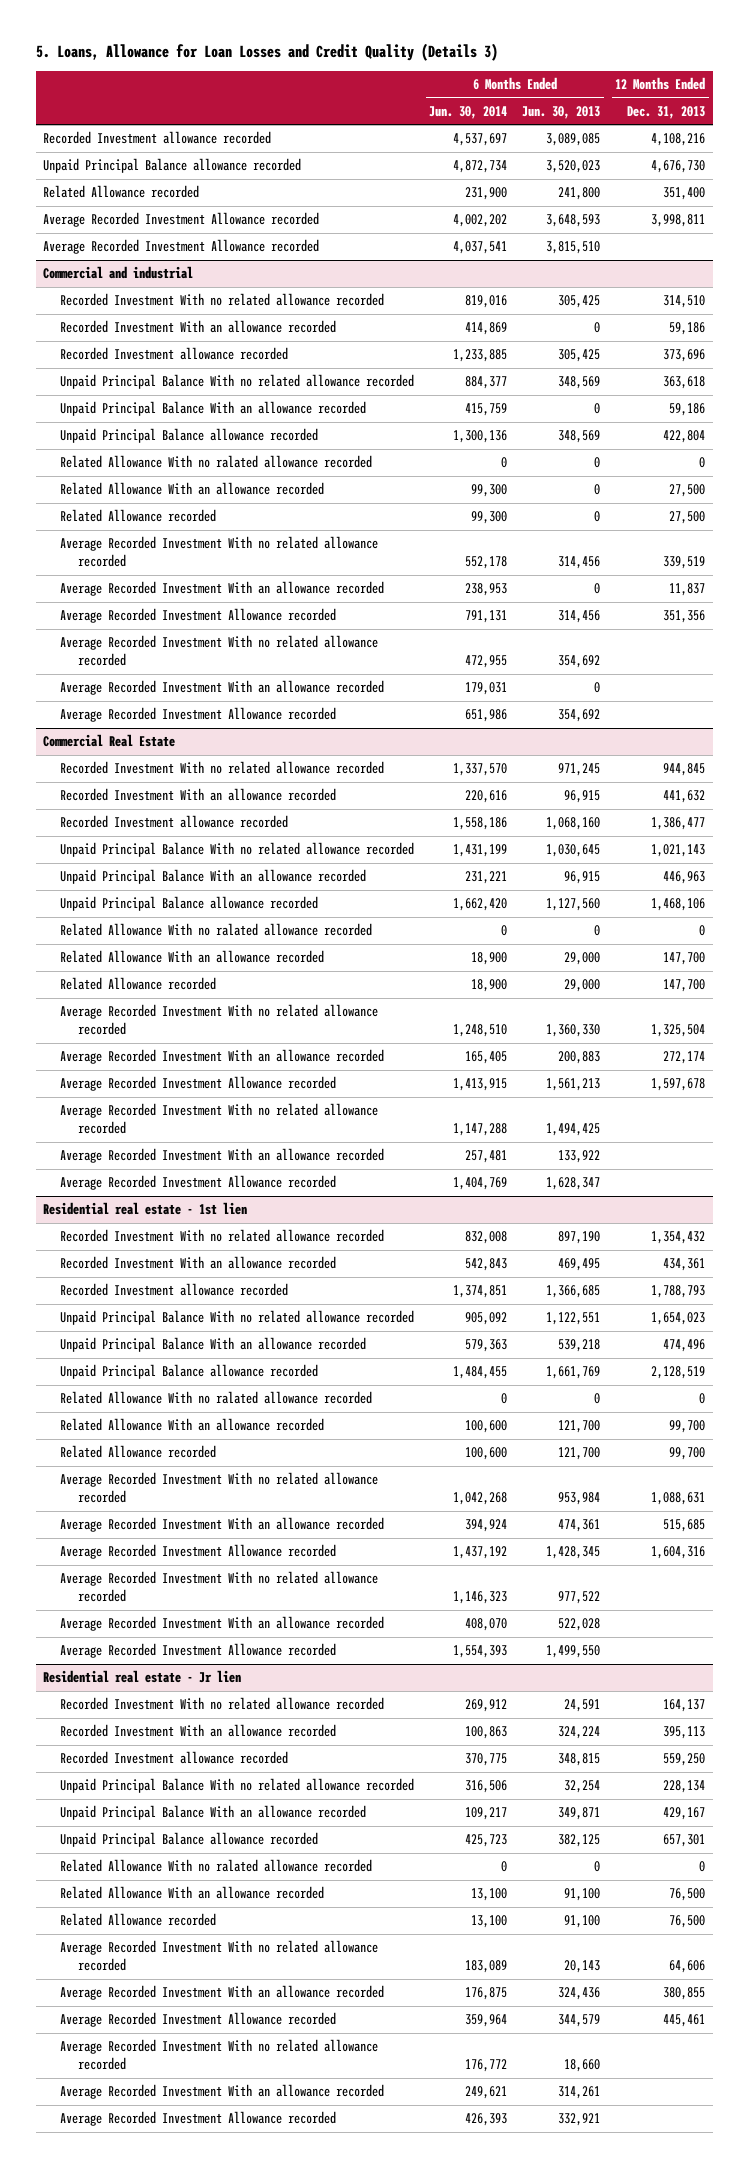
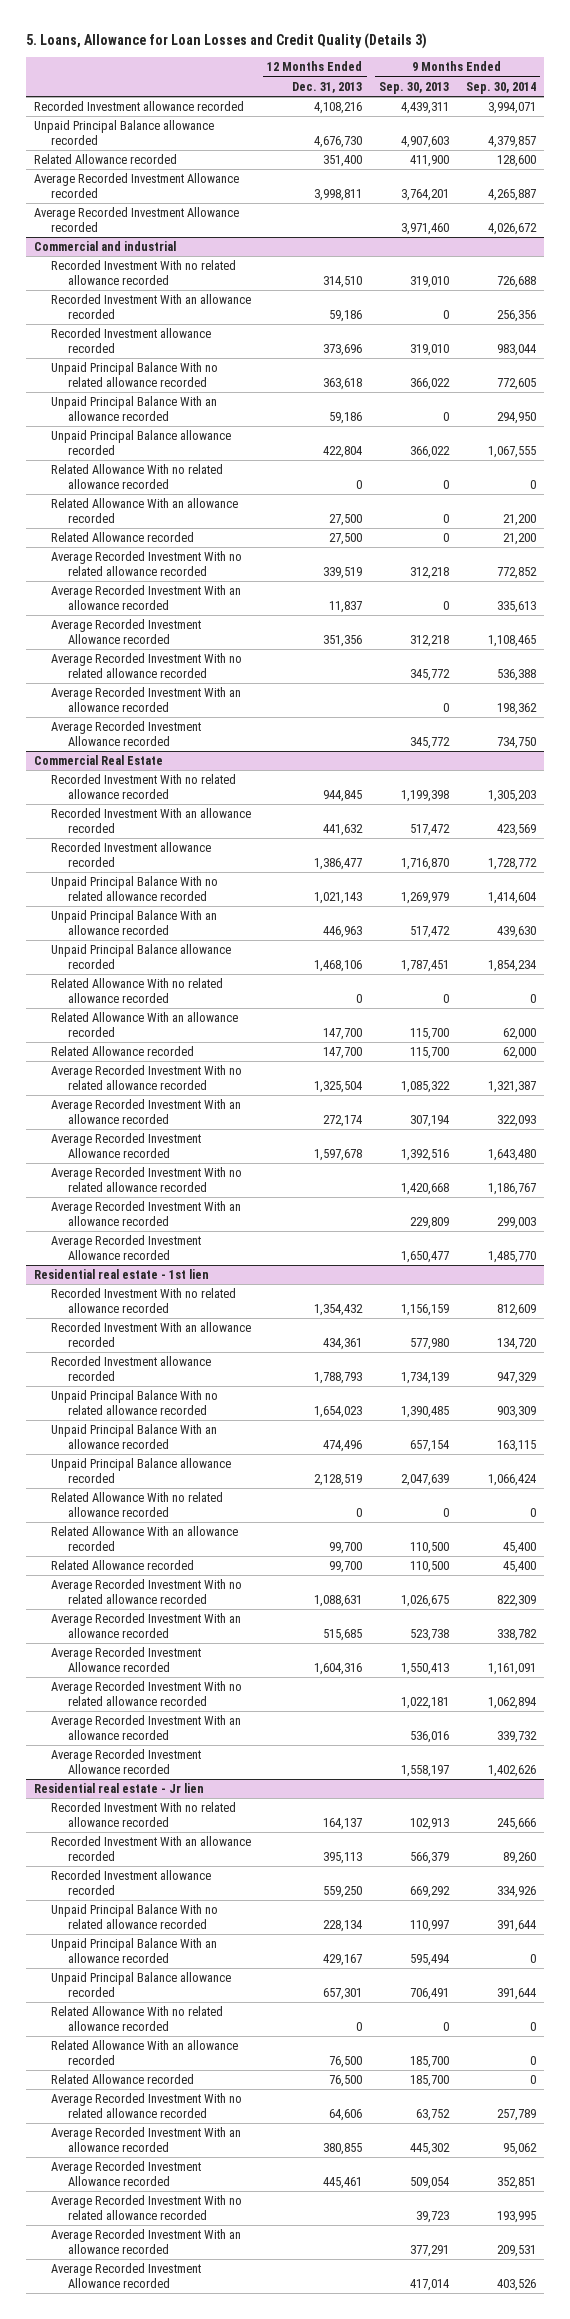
- | 6 Months Ended Jun. 30, 2014 | 6 Months Ended Jun. 30, 2013 | 12 Months Ended Dec. 31, 2013
+ | 12 Months Ended Dec. 31, 2013 | 9 Months Ended Sep. 30, 2013 | 9 Months Ended Sep. 30, 2014
@ Commercial and industrial
- Related Allowance With no ralated allowance recorded | 0 | 0 | 0
+ Related Allowance With no related allowance recorded | 0 | 0 | 0
@ Commercial Real Estate
- Related Allowance With no ralated allowance recorded | 0 | 0 | 0
+ Related Allowance With no related allowance recorded | 0 | 0 | 0
@ Residential real estate - 1st lien
- Related Allowance With no ralated allowance recorded | 0 | 0 | 0
+ Related Allowance With no related allowance recorded | 0 | 0 | 0
@ Residential real estate - Jr lien
- Related Allowance With no ralated allowance recorded | 0 | 0 | 0
+ Related Allowance With no related allowance recorded | 0 | 0 | 0

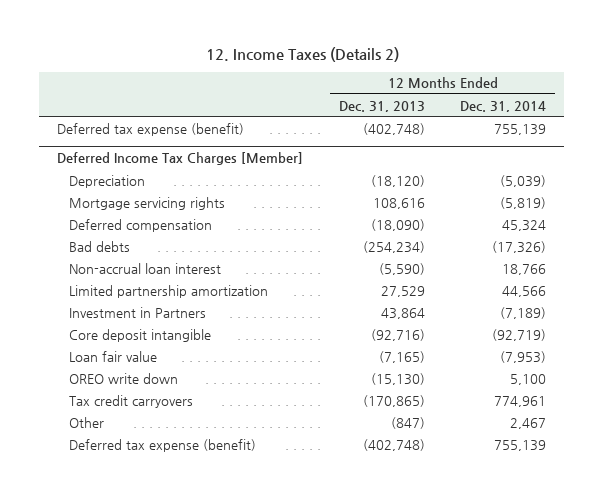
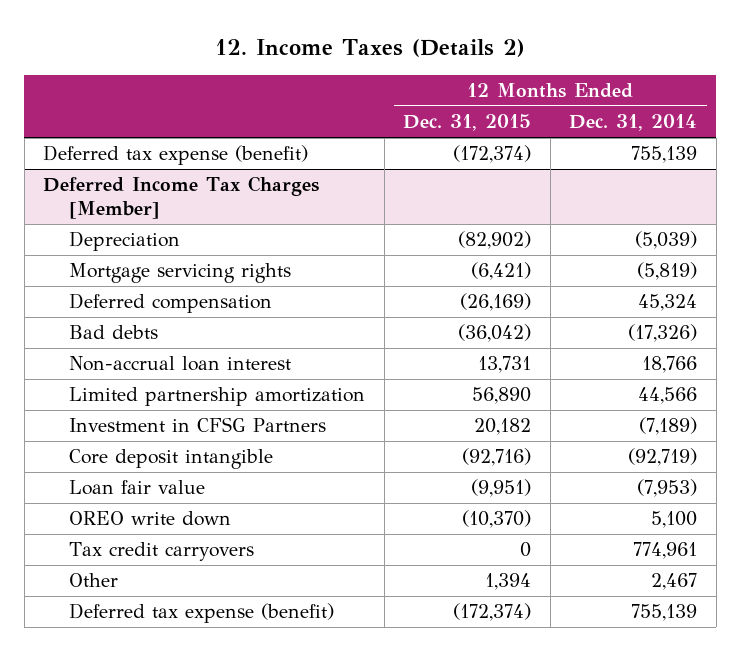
- | 12 Months Ended Dec. 31, 2013 | 12 Months Ended Dec. 31, 2014
+ | 12 Months Ended Dec. 31, 2015 | 12 Months Ended Dec. 31, 2014
@ Deferred Income Tax Charges [Member]
- Investment in Partners | 43,864 | (7,189)
+ Investment in CFSG Partners | 20,182 | (7,189)

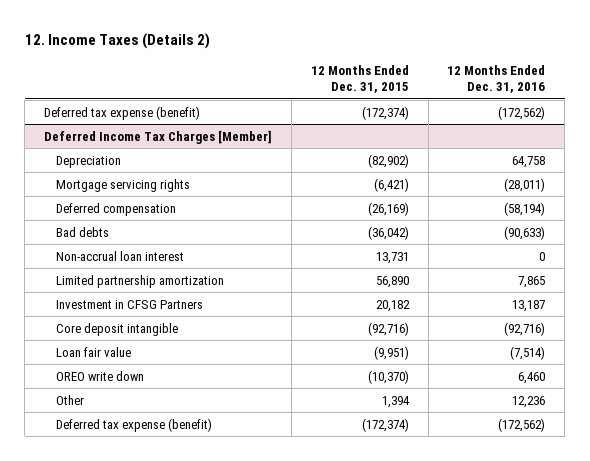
- | 12 Months Ended Dec. 31, 2015 | 12 Months Ended Dec. 31, 2014
+ | 12 Months Ended Dec. 31, 2015 | 12 Months Ended Dec. 31, 2016
@ Deferred Income Tax Charges [Member]
- Tax credit carryovers | 0 | 774,961

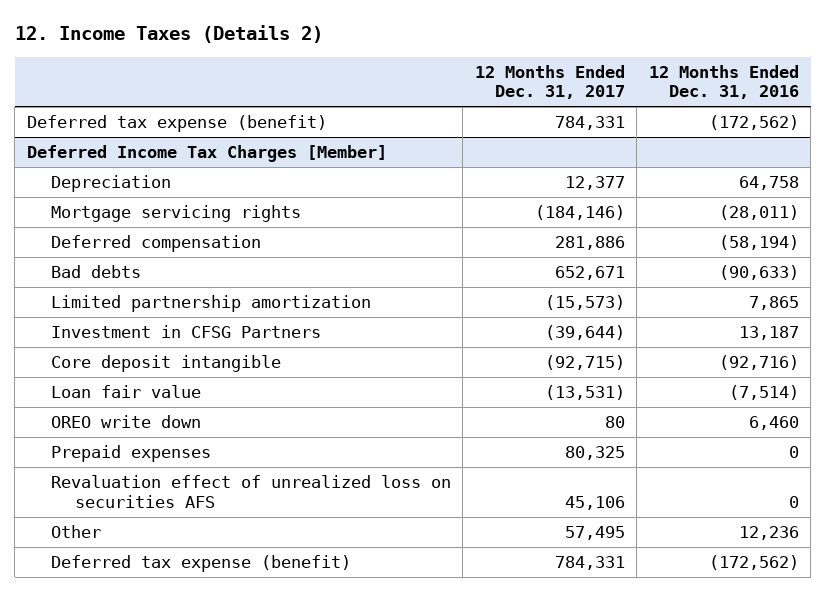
- | 12 Months Ended Dec. 31, 2015 | 12 Months Ended Dec. 31, 2016
+ | 12 Months Ended Dec. 31, 2017 | 12 Months Ended Dec. 31, 2016
@ Deferred Income Tax Charges [Member]
- Non-accrual loan interest | 13,731 | 0
+ Prepaid expenses | 80,325 | 0
+ Revaluation effect of unrealized loss on securities AFS | 45,106 | 0

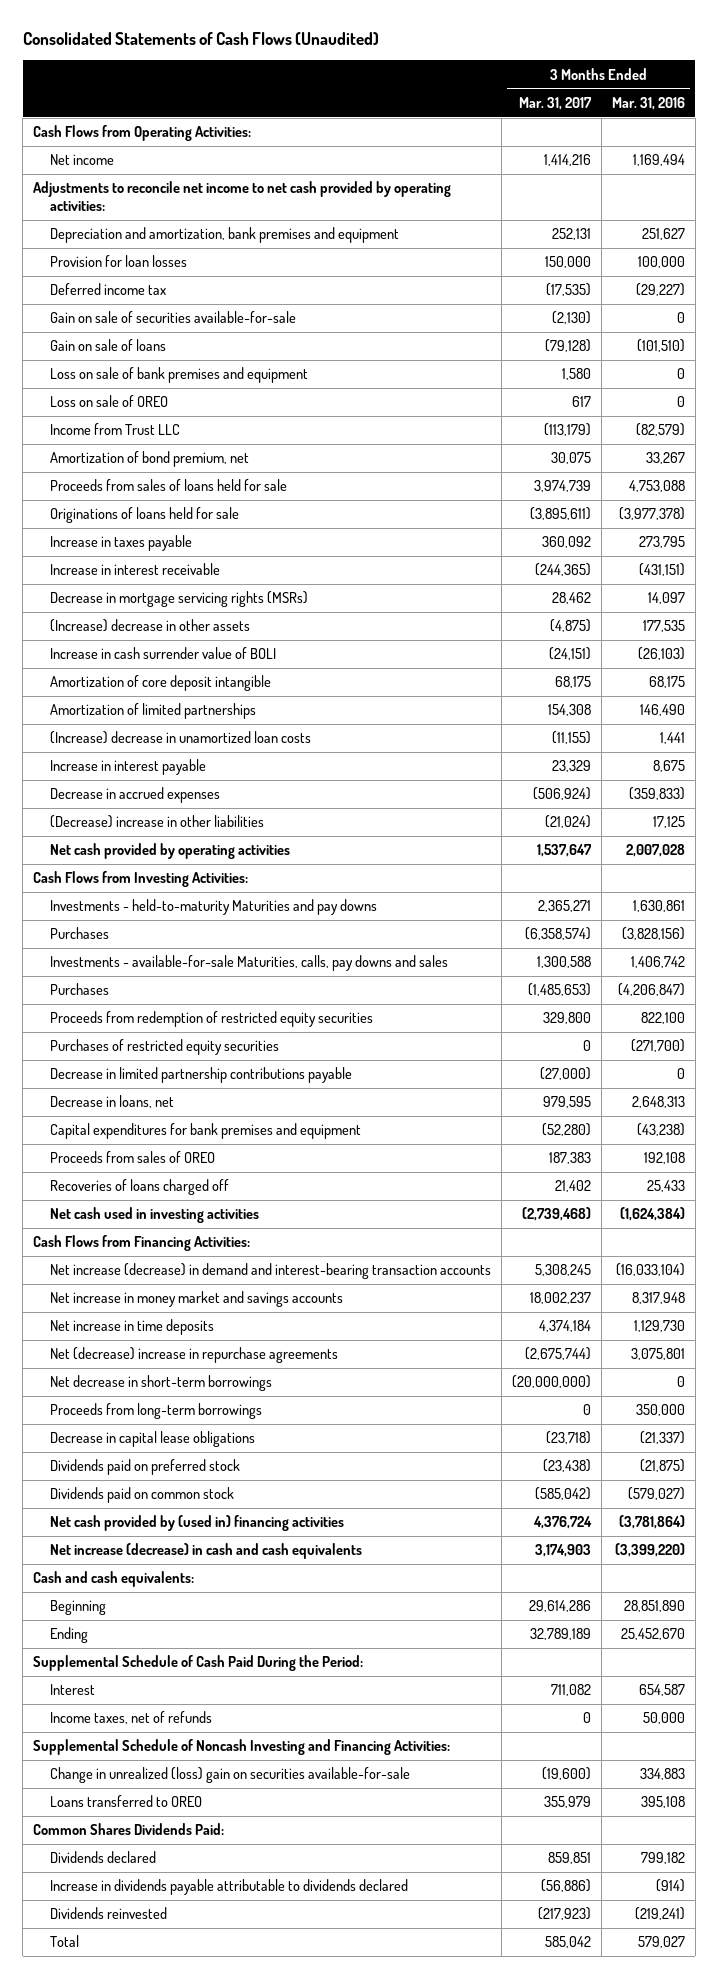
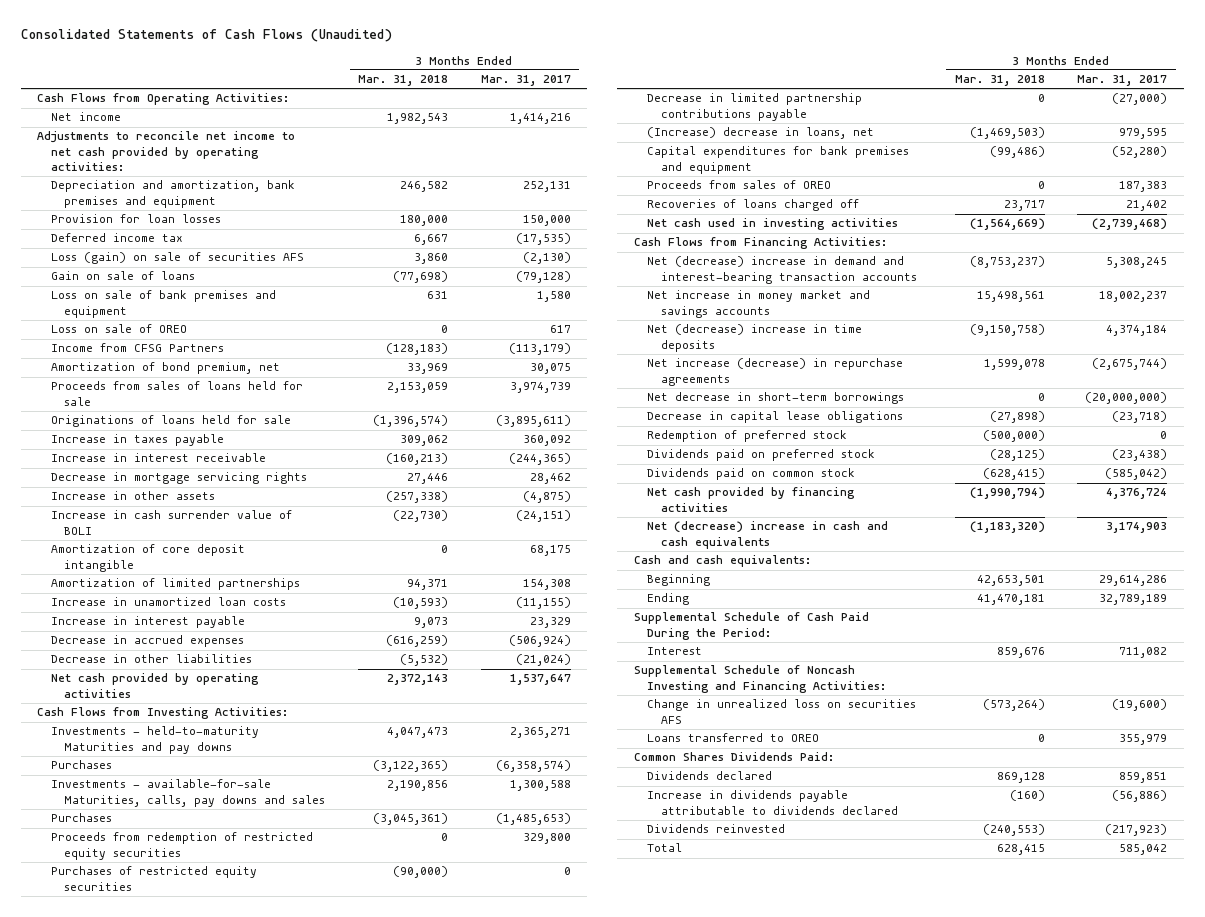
- | 3 Months Ended Mar. 31, 2017 | 3 Months Ended Mar. 31, 2016
+ | 3 Months Ended Mar. 31, 2018 | 3 Months Ended Mar. 31, 2017
- Gain on sale of securities available-for-sale | (2,130) | 0
+ Loss (gain) on sale of securities AFS | 3,860 | (2,130)
- Income from Trust LLC | (113,179) | (82,579)
+ Income from CFSG Partners | (128,183) | (113,179)
- Decrease in mortgage servicing rights (MSRs) | 28,462 | 14,097
- (Increase) decrease in other assets | (4,875) | 177,535
+ Decrease in mortgage servicing rights | 27,446 | 28,462
+ Increase in other assets | (257,338) | (4,875)
- (Increase) decrease in unamortized loan costs | (11,155) | 1,441
+ Increase in unamortized loan costs | (10,593) | (11,155)
- (Decrease) increase in other liabilities | (21,024) | 17,125
+ Decrease in other liabilities | (5,532) | (21,024)
- Decrease in loans, net | 979,595 | 2,648,313
+ (Increase) decrease in loans, net | (1,469,503) | 979,595
- Net increase (decrease) in demand and interest-bearing transaction accounts | 5,308,245 | (16,033,104)
+ Net (decrease) increase in demand and interest-bearing transaction accounts | (8,753,237) | 5,308,245
- Net increase in time deposits | 4,374,184 | 1,129,730
- Net (decrease) increase in repurchase agreements | (2,675,744) | 3,075,801
+ Net (decrease) increase in time deposits | (9,150,758) | 4,374,184
+ Net increase (decrease) in repurchase agreements | 1,599,078 | (2,675,744)
- Proceeds from long-term borrowings | 0 | 350,000
+ Redemption of preferred stock | (500,000) | 0
- Net cash provided by (used in) financing activities | 4,376,724 | (3,781,864)
- Net increase (decrease) in cash and cash equivalents | 3,174,903 | (3,399,220)
+ Net cash provided by financing activities | (1,990,794) | 4,376,724
+ Net (decrease) increase in cash and cash equivalents | (1,183,320) | 3,174,903
- Income taxes, net of refunds | 0 | 50,000
- Change in unrealized (loss) gain on securities available-for-sale | (19,600) | 334,883
+ Change in unrealized loss on securities AFS | (573,264) | (19,600)

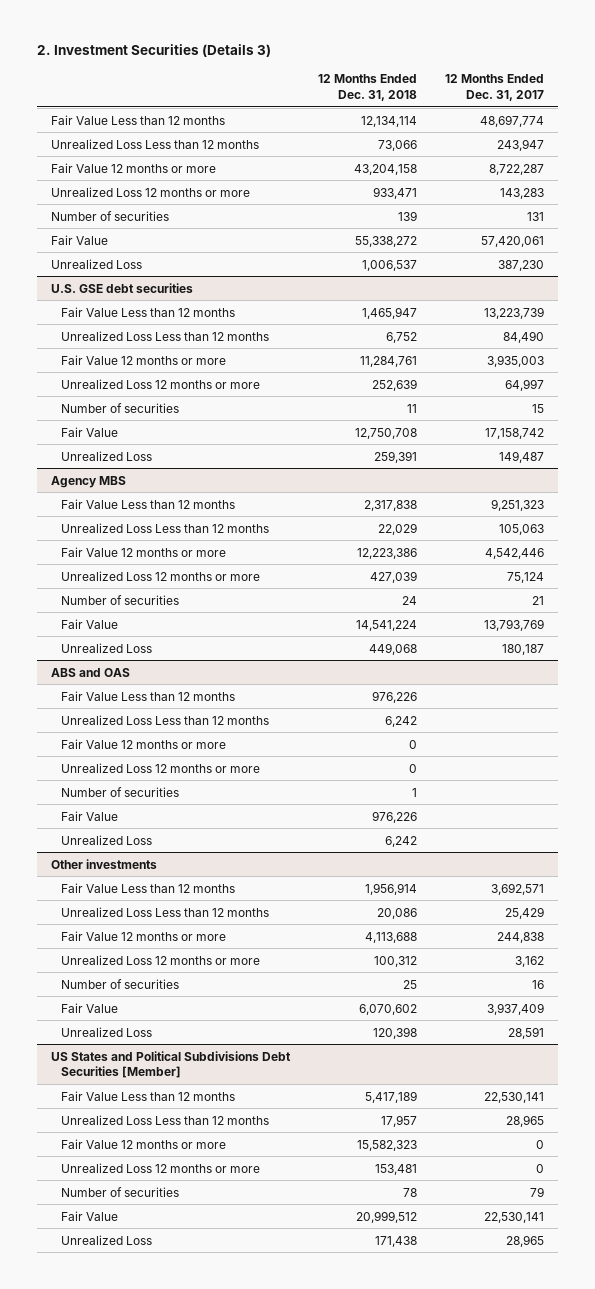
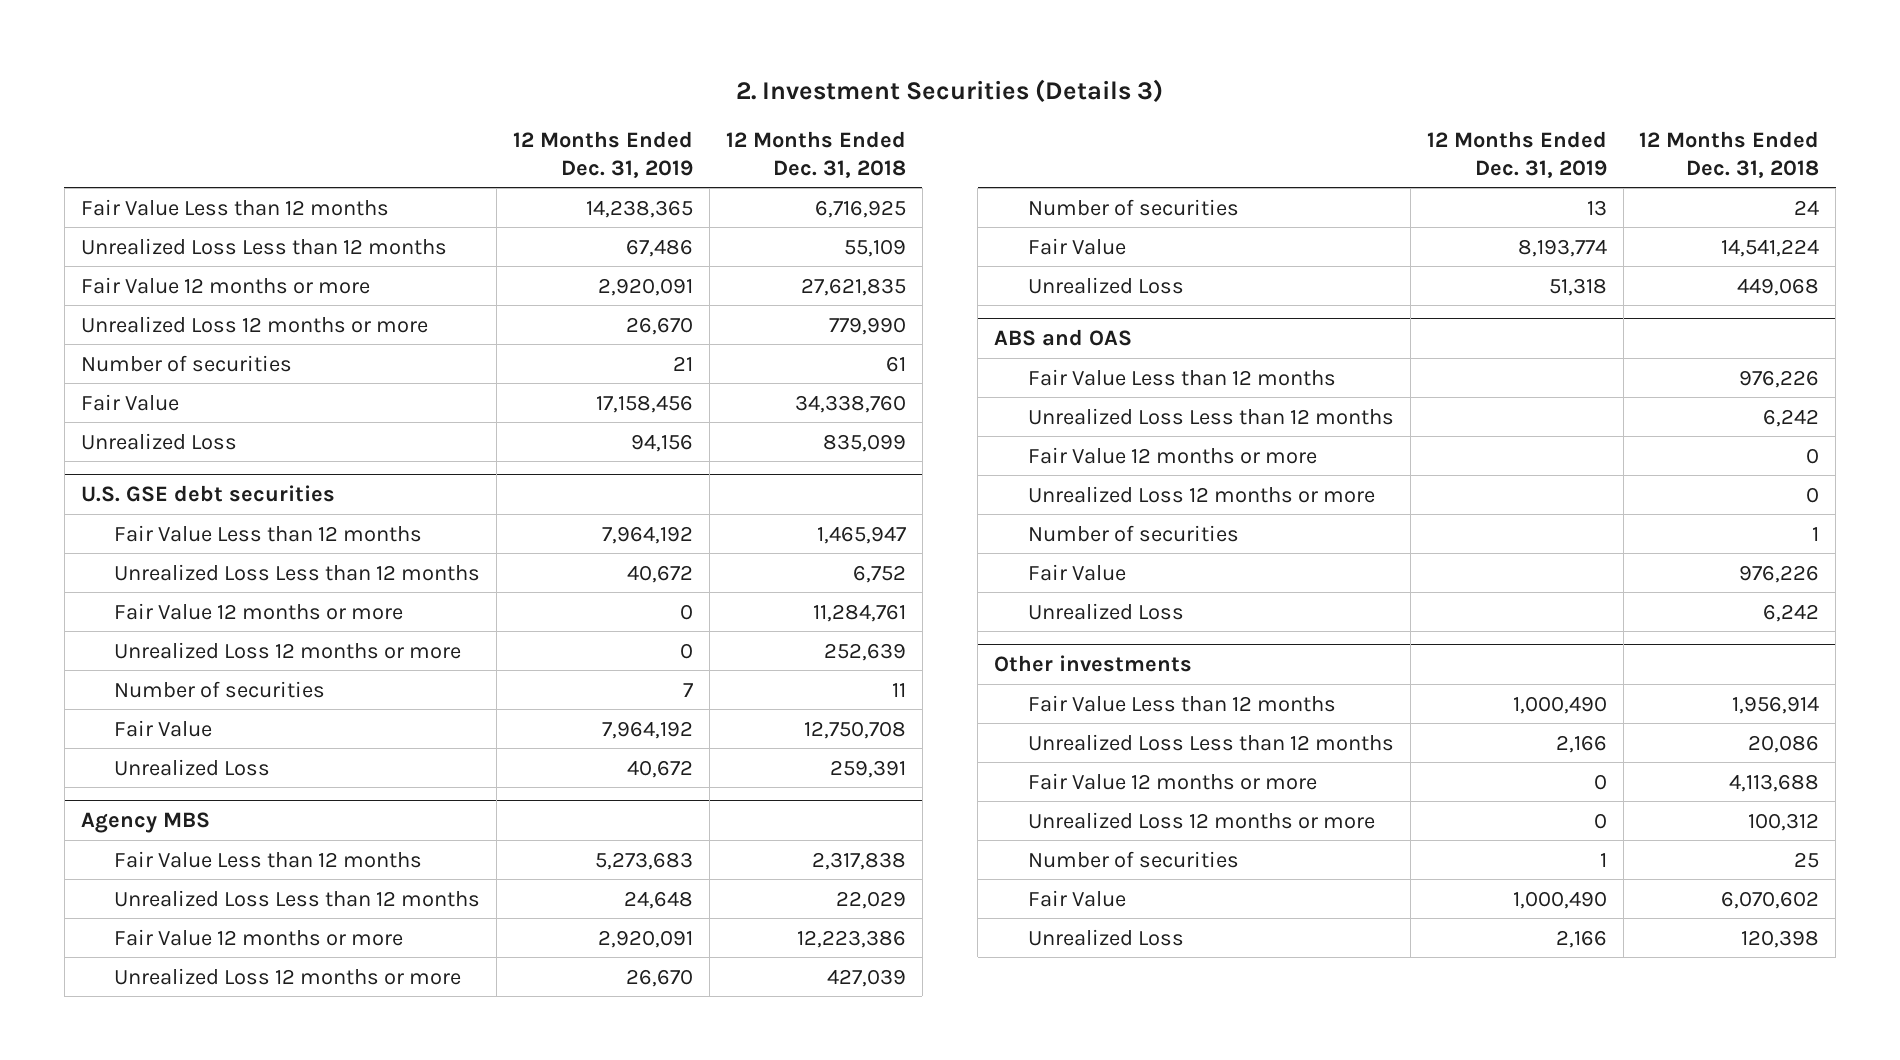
- | 12 Months Ended Dec. 31, 2018 | 12 Months Ended Dec. 31, 2017
+ | 12 Months Ended Dec. 31, 2019 | 12 Months Ended Dec. 31, 2018
- Fair Value Less than 12 months | 12,134,114 | 48,697,774
- Unrealized Loss Less than 12 months | 73,066 | 243,947
- Fair Value 12 months or more | 43,204,158 | 8,722,287
- Unrealized Loss 12 months or more | 933,471 | 143,283
- Number of securities | 139 | 131
- Fair Value | 55,338,272 | 57,420,061
- Unrealized Loss | 1,006,537 | 387,230
+ Fair Value Less than 12 months | 14,238,365 | 6,716,925
+ Unrealized Loss Less than 12 months | 67,486 | 55,109
+ Fair Value 12 months or more | 2,920,091 | 27,621,835
+ Unrealized Loss 12 months or more | 26,670 | 779,990
+ Number of securities | 21 | 61
+ Fair Value | 17,158,456 | 34,338,760
+ Unrealized Loss | 94,156 | 835,099
- US States and Political Subdivisions Debt Securities [Member]
- Fair Value Less than 12 months | 5,417,189 | 22,530,141
- Unrealized Loss Less than 12 months | 17,957 | 28,965
- Fair Value 12 months or more | 15,582,323 | 0
- Unrealized Loss 12 months or more | 153,481 | 0
- Number of securities | 78 | 79
- Fair Value | 20,999,512 | 22,530,141
- Unrealized Loss | 171,438 | 28,965

